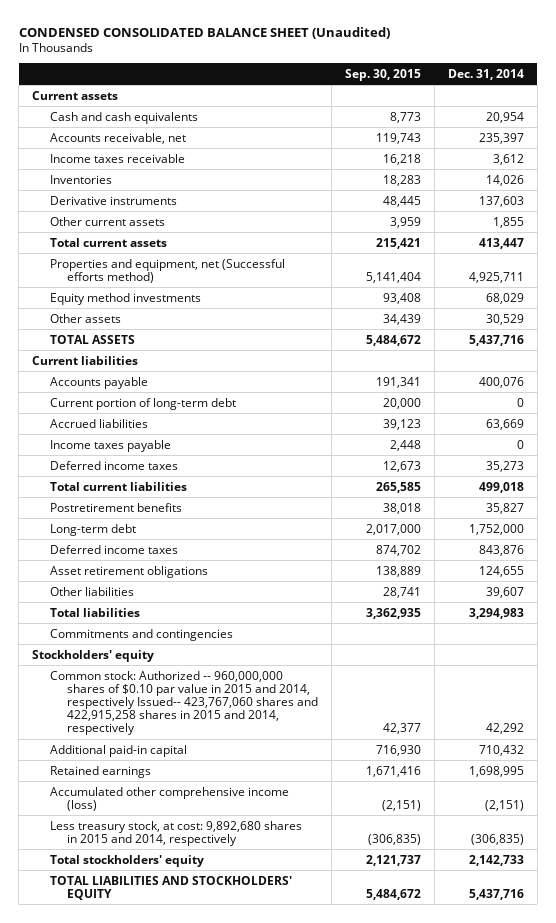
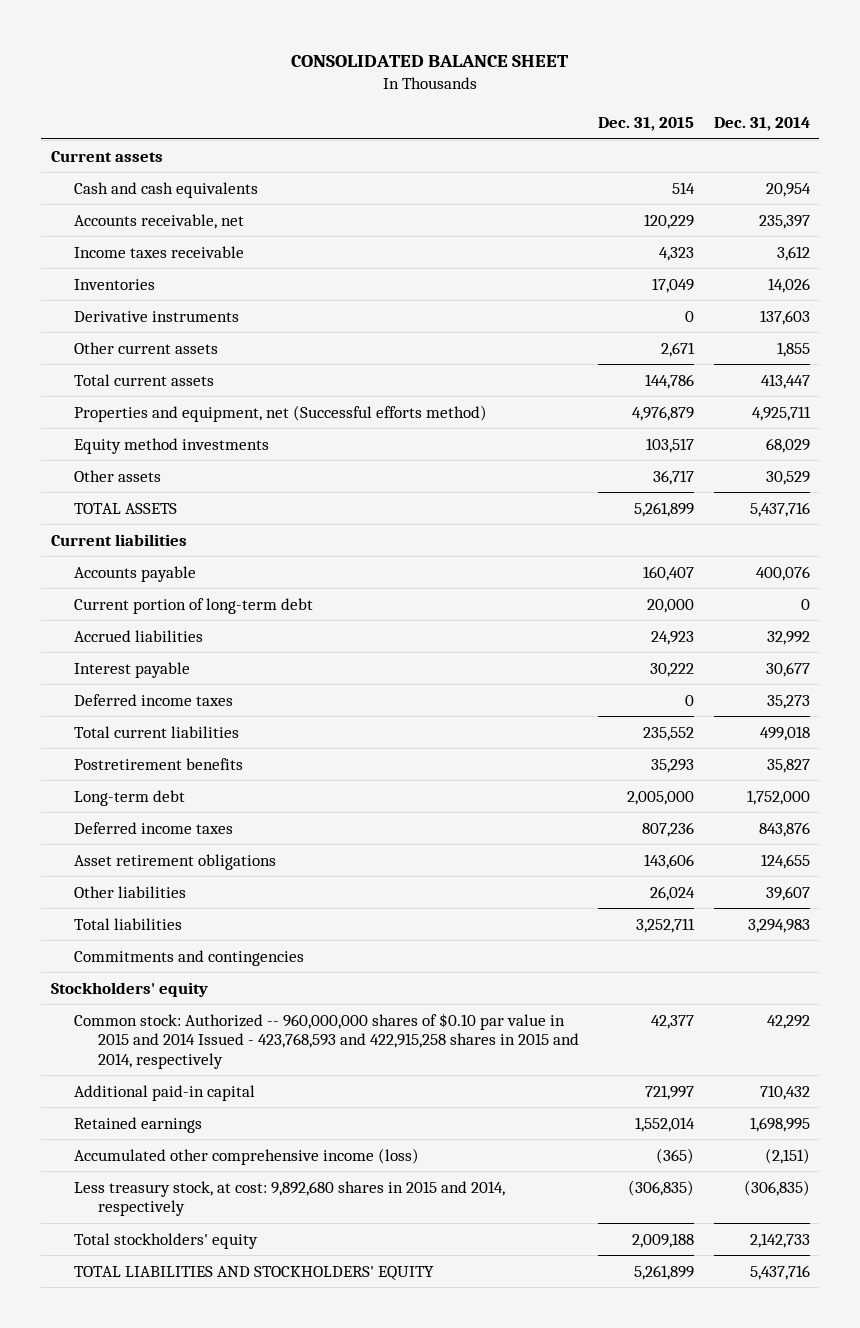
- CONDENSED CONSOLIDATED BALANCE SHEET (Unaudited)
+ CONSOLIDATED BALANCE SHEET
- | Sep. 30, 2015 | Dec. 31, 2014
+ | Dec. 31, 2015 | Dec. 31, 2014
- Accrued liabilities | 39,123 | 63,669
- Income taxes payable | 2,448 | 0
+ Accrued liabilities | 24,923 | 32,992
+ Interest payable | 30,222 | 30,677
- Common stock: Authorized -- 960,000,000 shares of $0.10 par value in 2015 and 2014, respectively Issued-- 423,767,060 shares and 422,915,258 shares in 2015 and 2014, respectively | 42,377 | 42,292
+ Common stock: Authorized -- 960,000,000 shares of $0.10 par value in 2015 and 2014 Issued - 423,768,593 and 422,915,258 shares in 2015 and 2014, respectively | 42,377 | 42,292

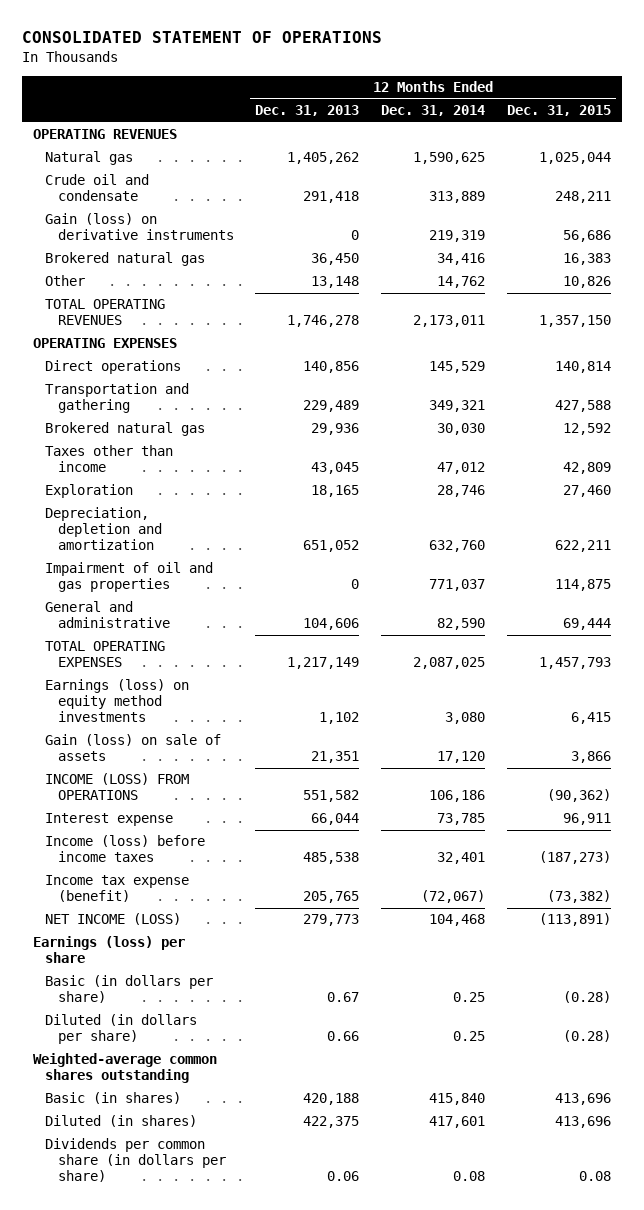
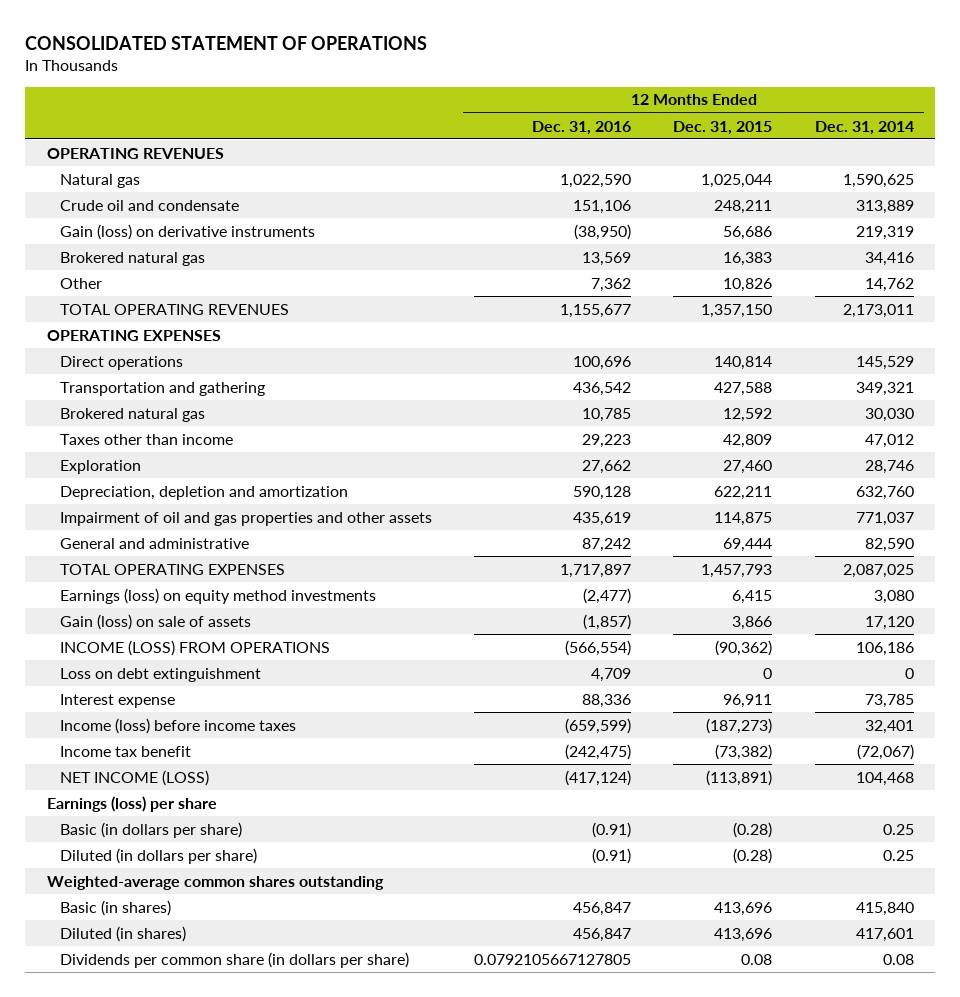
- | 12 Months Ended Dec. 31, 2013 | 12 Months Ended Dec. 31, 2014 | 12 Months Ended Dec. 31, 2015
+ | 12 Months Ended Dec. 31, 2016 | 12 Months Ended Dec. 31, 2015 | 12 Months Ended Dec. 31, 2014
- Impairment of oil and gas properties | 0 | 771,037 | 114,875
+ Impairment of oil and gas properties and other assets | 435,619 | 114,875 | 771,037
+ Loss on debt extinguishment | 4,709 | 0 | 0
- Income tax expense (benefit) | 205,765 | (72,067) | (73,382)
+ Income tax benefit | (242,475) | (73,382) | (72,067)

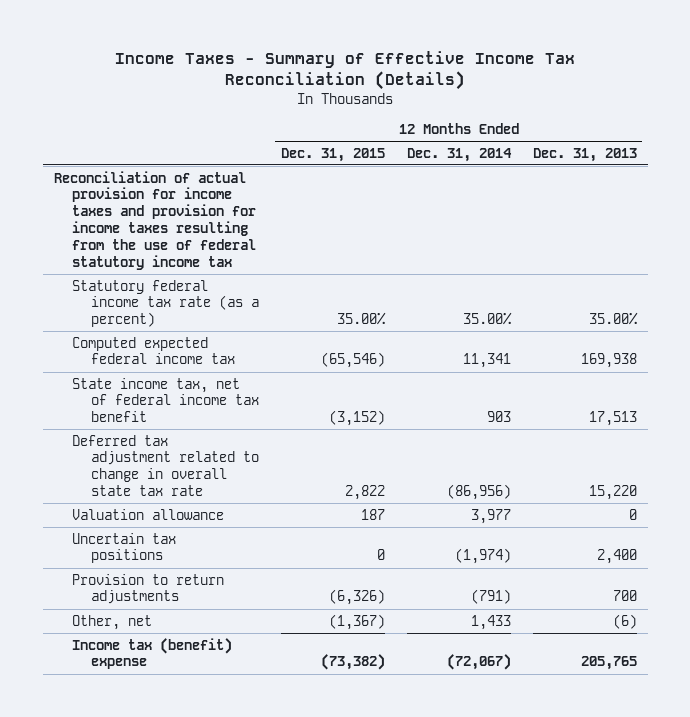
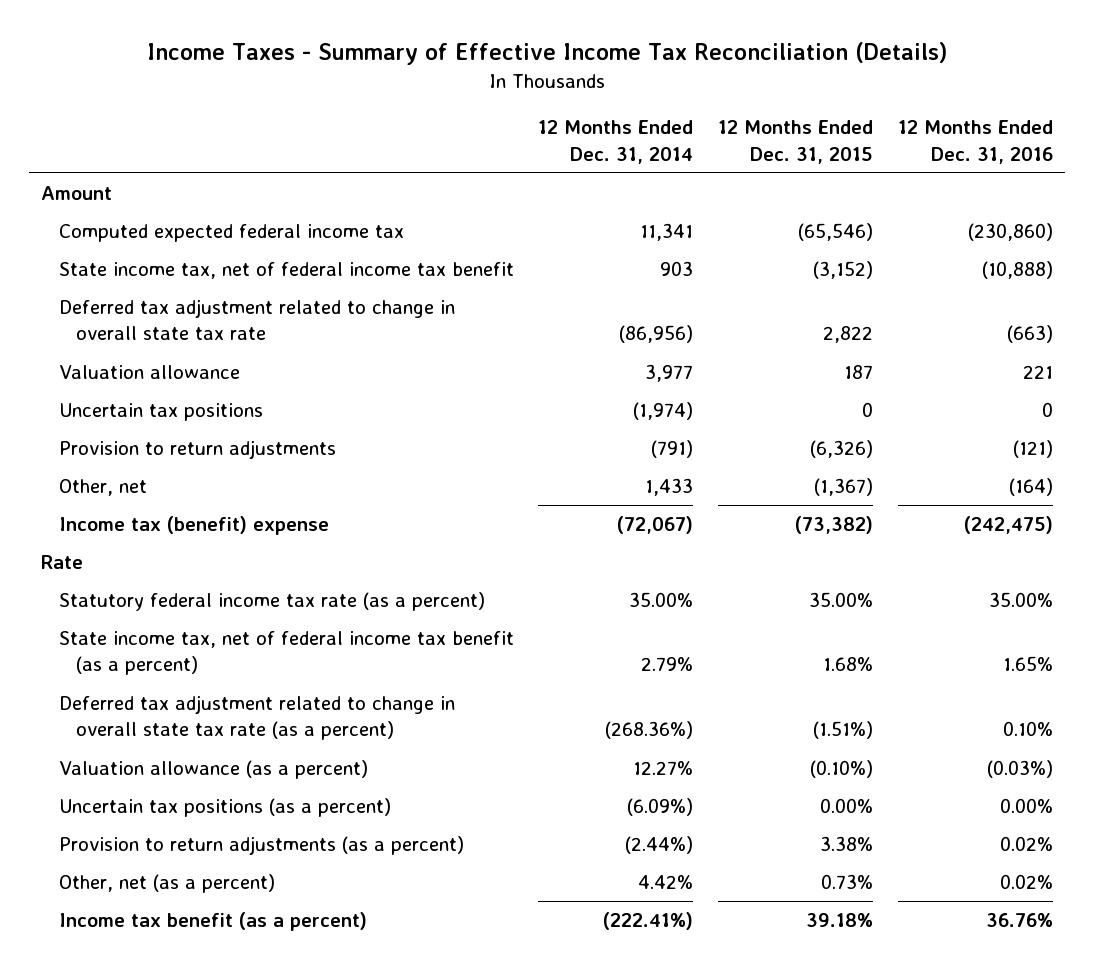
- | 12 Months Ended Dec. 31, 2015 | 12 Months Ended Dec. 31, 2014 | 12 Months Ended Dec. 31, 2013
+ | 12 Months Ended Dec. 31, 2014 | 12 Months Ended Dec. 31, 2015 | 12 Months Ended Dec. 31, 2016
- Reconciliation of actual provision for income taxes and provision for income taxes resulting from the use of federal statutory income tax
+ Amount
+ Rate
moved down: Statutory federal income tax rate (as a percent) | 35.00% | 35.00% | 35.00%
+ State income tax, net of federal income tax benefit (as a percent) | 2.79% | 1.68% | 1.65%
+ Deferred tax adjustment related to change in overall state tax rate (as a percent) | (268.36%) | (1.51%) | 0.10%
+ Valuation allowance (as a percent) | 12.27% | (0.10%) | (0.03%)
+ Uncertain tax positions (as a percent) | (6.09%) | 0.00% | 0.00%
+ Provision to return adjustments (as a percent) | (2.44%) | 3.38% | 0.02%
+ Other, net (as a percent) | 4.42% | 0.73% | 0.02%
+ Income tax benefit (as a percent) | (222.41%) | 39.18% | 36.76%

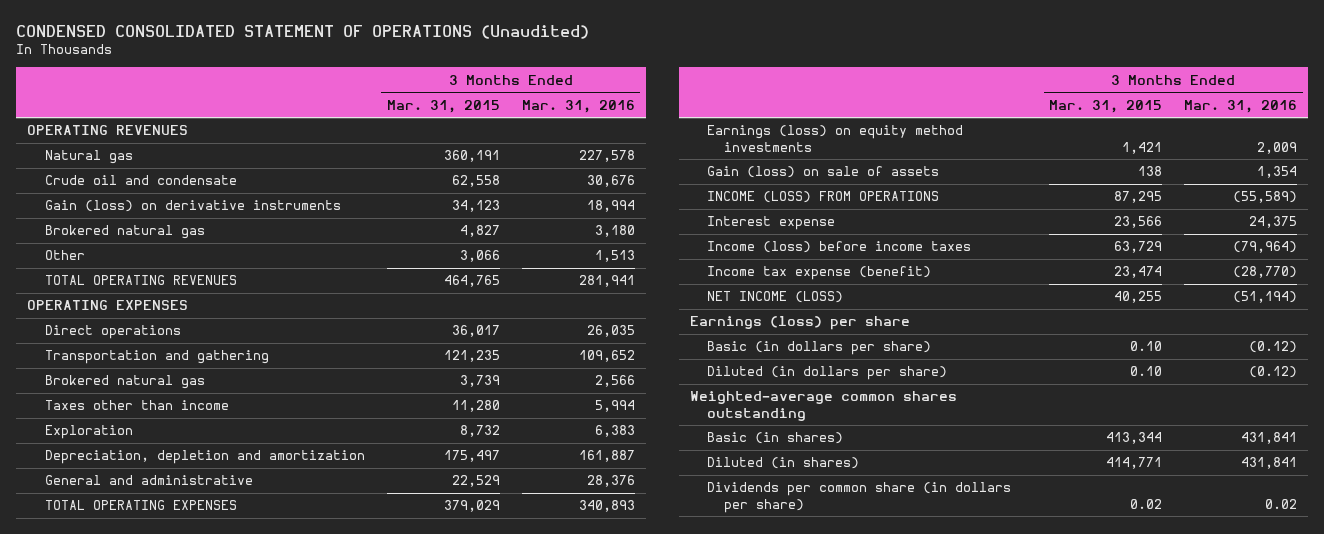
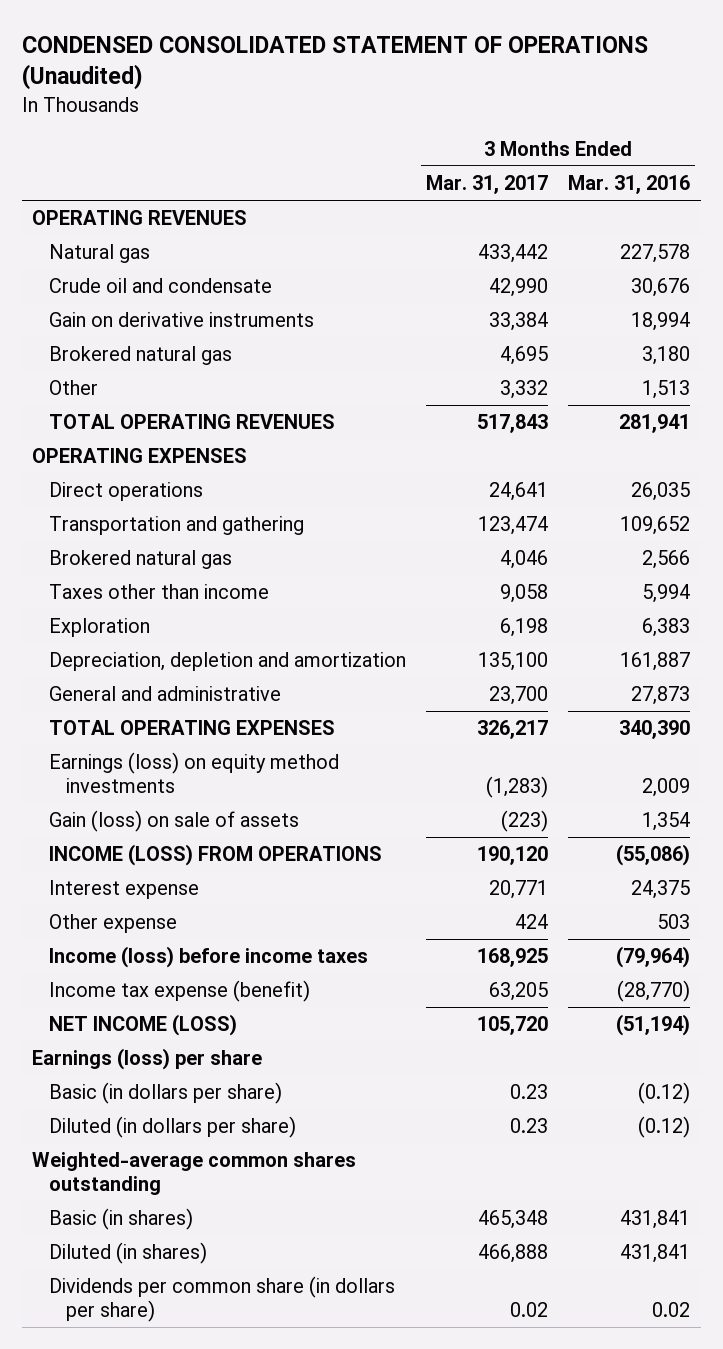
- | 3 Months Ended Mar. 31, 2015 | 3 Months Ended Mar. 31, 2016
+ | 3 Months Ended Mar. 31, 2017 | 3 Months Ended Mar. 31, 2016
- Gain (loss) on derivative instruments | 34,123 | 18,994
+ Gain on derivative instruments | 33,384 | 18,994
- General and administrative | 22,529 | 28,376
- TOTAL OPERATING EXPENSES | 379,029 | 340,893
+ General and administrative | 23,700 | 27,873
+ TOTAL OPERATING EXPENSES | 326,217 | 340,390
- INCOME (LOSS) FROM OPERATIONS | 87,295 | (55,589)
+ INCOME (LOSS) FROM OPERATIONS | 190,120 | (55,086)
+ Other expense | 424 | 503

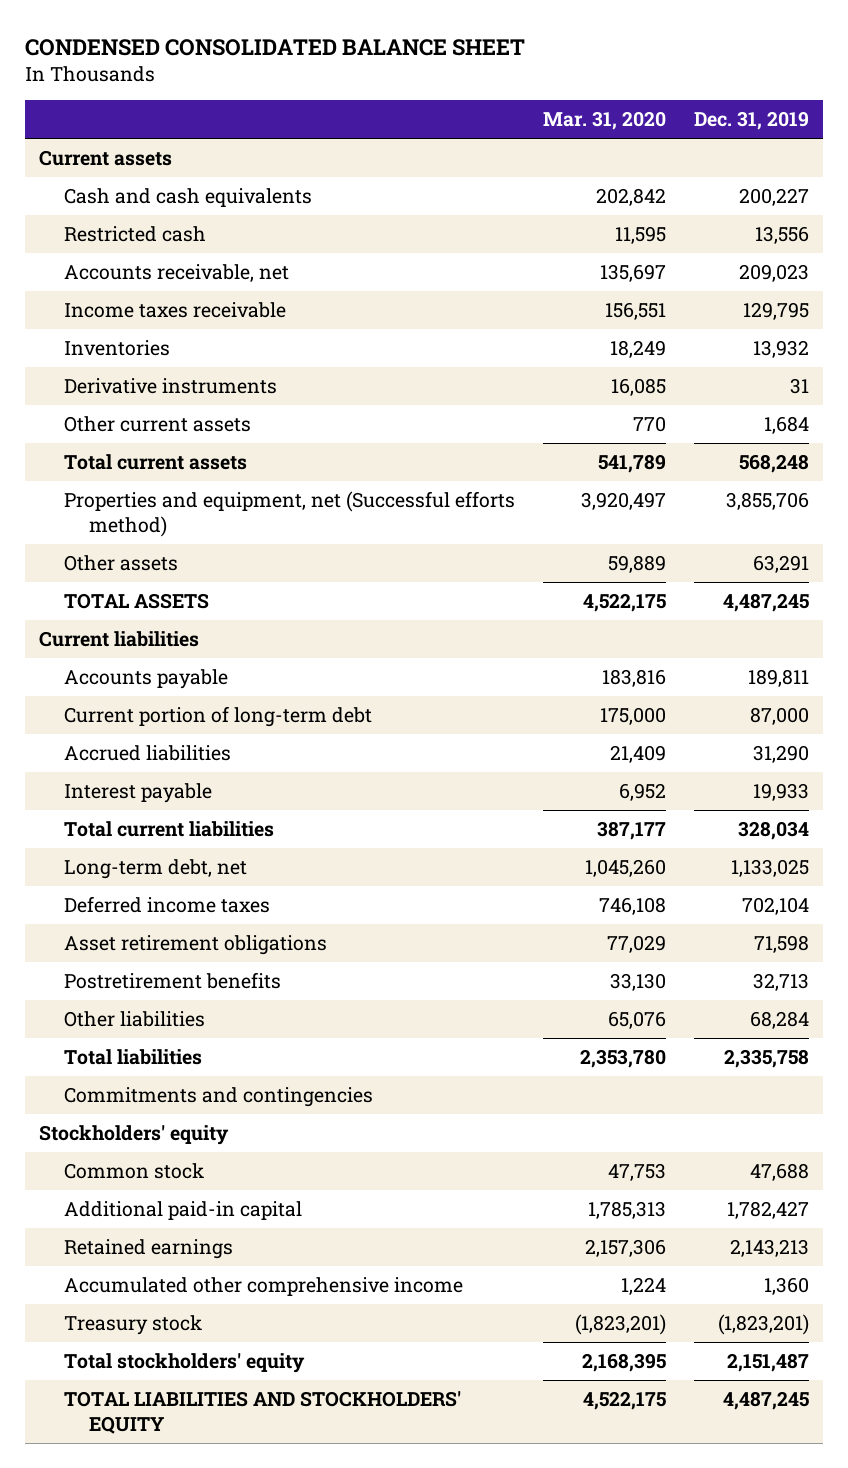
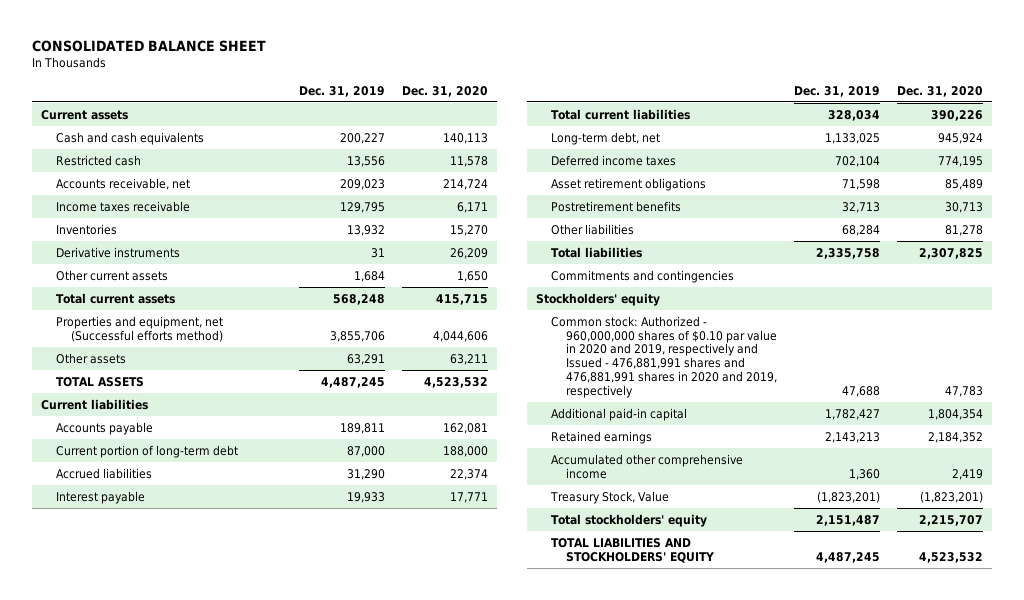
- CONDENSED CONSOLIDATED BALANCE SHEET
+ CONSOLIDATED BALANCE SHEET
- | Mar. 31, 2020 | Dec. 31, 2019
+ | Dec. 31, 2019 | Dec. 31, 2020
- Common stock | 47,753 | 47,688
+ Common stock: Authorized - 960,000,000 shares of $0.10 par value in 2020 and 2019, respectively and Issued - 476,881,991 shares and 476,881,991 shares in 2020 and 2019, respectively | 47,688 | 47,783
- Treasury stock | (1,823,201) | (1,823,201)
+ Treasury Stock, Value | (1,823,201) | (1,823,201)

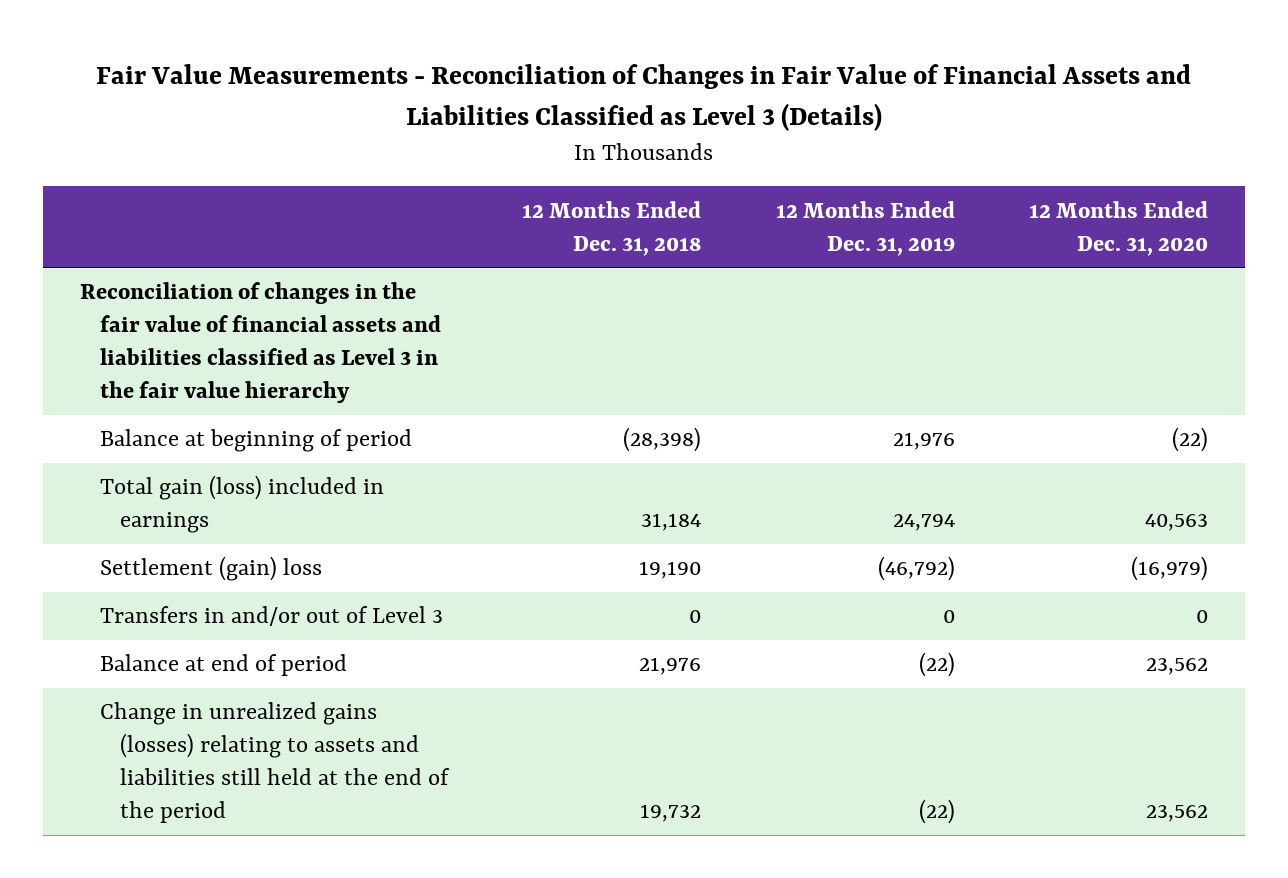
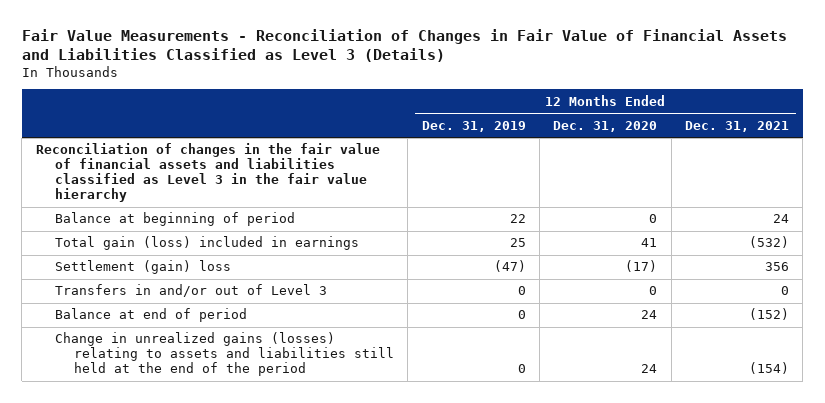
- | 12 Months Ended Dec. 31, 2018 | 12 Months Ended Dec. 31, 2019 | 12 Months Ended Dec. 31, 2020
+ | 12 Months Ended Dec. 31, 2019 | 12 Months Ended Dec. 31, 2020 | 12 Months Ended Dec. 31, 2021
- Balance at beginning of period | (28,398) | 21,976 | (22)
- Total gain (loss) included in earnings | 31,184 | 24,794 | 40,563
- Settlement (gain) loss | 19,190 | (46,792) | (16,979)
+ Balance at beginning of period | 22 | 0 | 24
+ Total gain (loss) included in earnings | 25 | 41 | (532)
+ Settlement (gain) loss | (47) | (17) | 356
- Balance at end of period | 21,976 | (22) | 23,562
- Change in unrealized gains (losses) relating to assets and liabilities still held at the end of the period | 19,732 | (22) | 23,562
+ Balance at end of period | 0 | 24 | (152)
+ Change in unrealized gains (losses) relating to assets and liabilities still held at the end of the period | 0 | 24 | (154)

